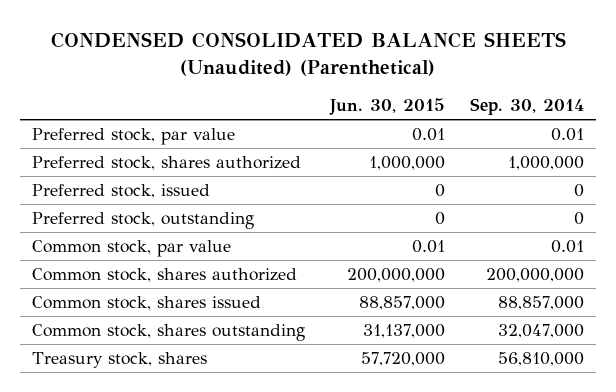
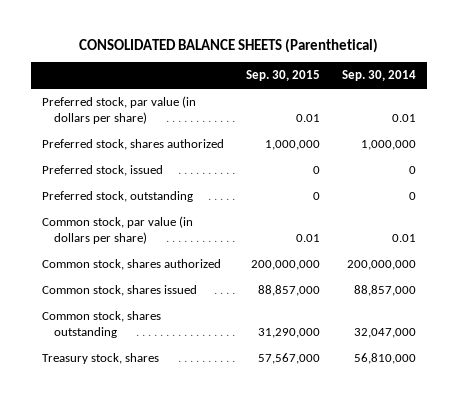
- CONDENSED CONSOLIDATED BALANCE SHEETS (Unaudited) (Parenthetical)
+ CONSOLIDATED BALANCE SHEETS (Parenthetical)
- | Jun. 30, 2015 | Sep. 30, 2014
+ | Sep. 30, 2015 | Sep. 30, 2014
- Preferred stock, par value | 0.01 | 0.01
+ Preferred stock, par value (in dollars per share) | 0.01 | 0.01
- Common stock, par value | 0.01 | 0.01
+ Common stock, par value (in dollars per share) | 0.01 | 0.01

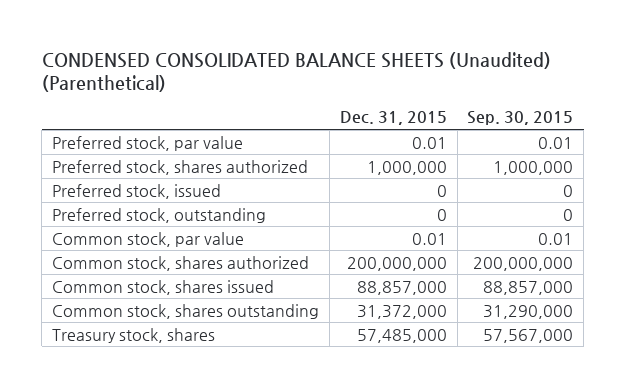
- CONSOLIDATED BALANCE SHEETS (Parenthetical)
+ CONDENSED CONSOLIDATED BALANCE SHEETS (Unaudited) (Parenthetical)
- | Sep. 30, 2015 | Sep. 30, 2014
+ | Dec. 31, 2015 | Sep. 30, 2015
- Preferred stock, par value (in dollars per share) | 0.01 | 0.01
+ Preferred stock, par value | 0.01 | 0.01
- Common stock, par value (in dollars per share) | 0.01 | 0.01
+ Common stock, par value | 0.01 | 0.01

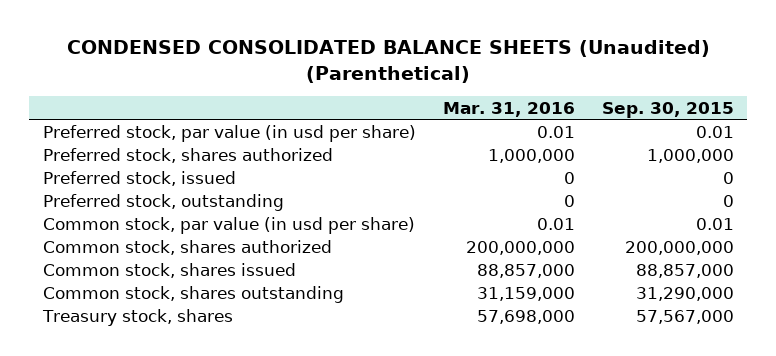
- | Dec. 31, 2015 | Sep. 30, 2015
+ | Mar. 31, 2016 | Sep. 30, 2015
- Preferred stock, par value | 0.01 | 0.01
+ Preferred stock, par value (in usd per share) | 0.01 | 0.01
- Common stock, par value | 0.01 | 0.01
+ Common stock, par value (in usd per share) | 0.01 | 0.01

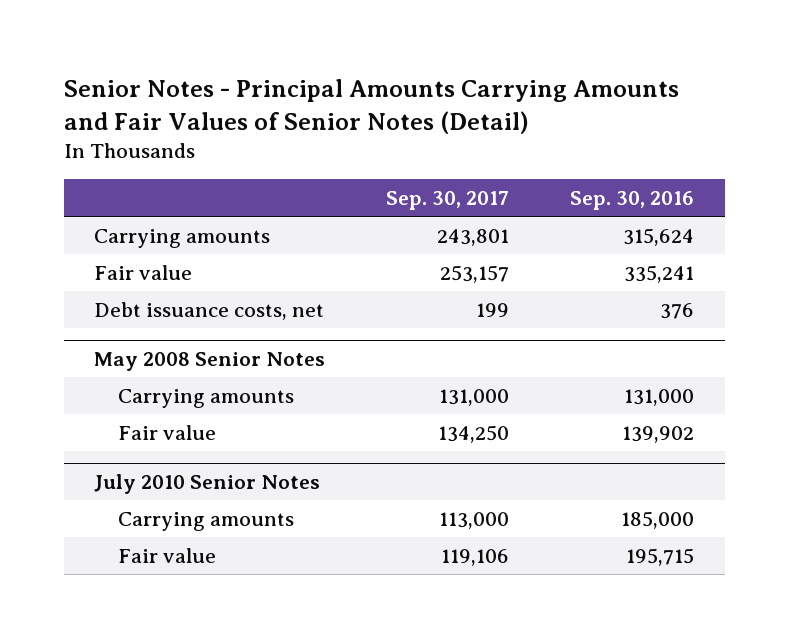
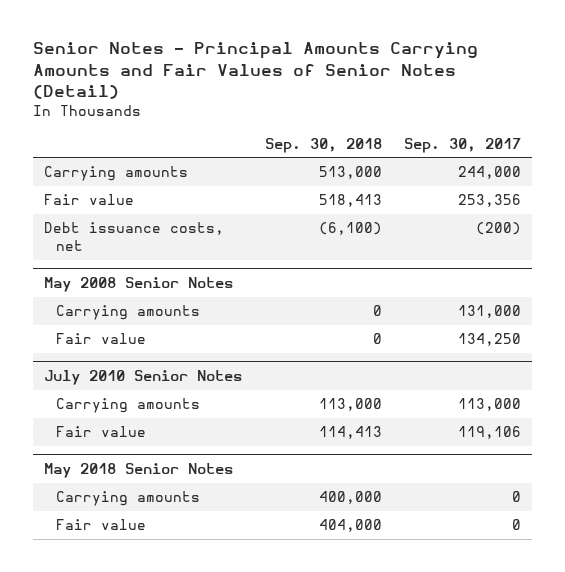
- | Sep. 30, 2017 | Sep. 30, 2016
+ | Sep. 30, 2018 | Sep. 30, 2017
- Carrying amounts | 243,801 | 315,624
- Fair value | 253,157 | 335,241
- Debt issuance costs, net | 199 | 376
+ Carrying amounts | 513,000 | 244,000
+ Fair value | 518,413 | 253,356
+ Debt issuance costs, net | (6,100) | (200)
+ May 2018 Senior Notes
+ Carrying amounts | 400,000 | 0
+ Fair value | 404,000 | 0

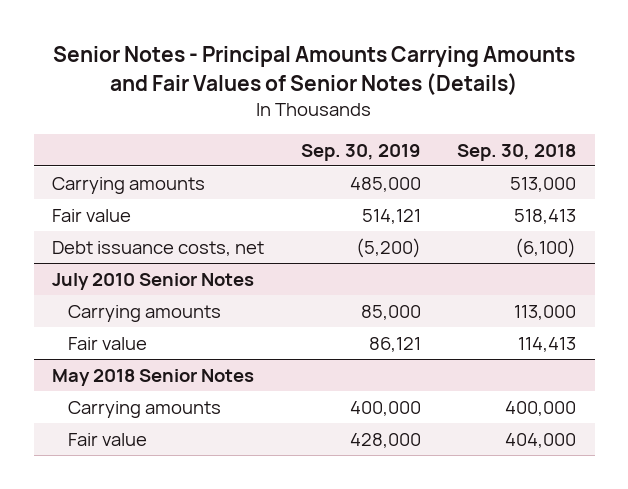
- Senior Notes - Principal Amounts Carrying Amounts and Fair Values of Senior Notes (Detail)
+ Senior Notes - Principal Amounts Carrying Amounts and Fair Values of Senior Notes (Details)
- | Sep. 30, 2018 | Sep. 30, 2017
+ | Sep. 30, 2019 | Sep. 30, 2018
- May 2008 Senior Notes
- Carrying amounts | 0 | 131,000
- Fair value | 0 | 134,250

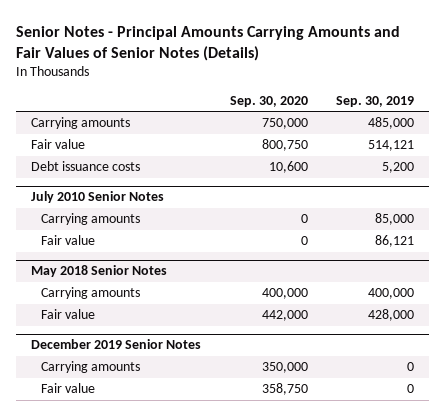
- | Sep. 30, 2019 | Sep. 30, 2018
+ | Sep. 30, 2020 | Sep. 30, 2019
- Debt issuance costs, net | (5,200) | (6,100)
+ Debt issuance costs | 10,600 | 5,200
+ December 2019 Senior Notes
+ Carrying amounts | 350,000 | 0
+ Fair value | 358,750 | 0

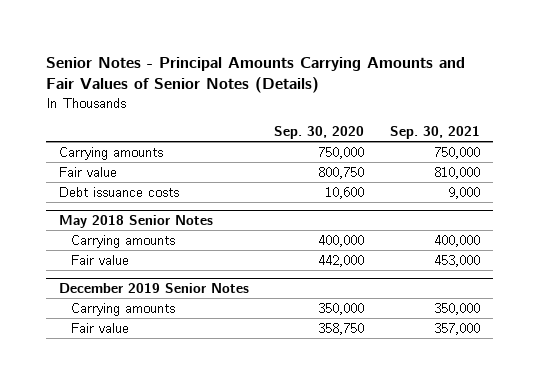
- | Sep. 30, 2020 | Sep. 30, 2019
+ | Sep. 30, 2020 | Sep. 30, 2021
- July 2010 Senior Notes
- Carrying amounts | 0 | 85,000
- Fair value | 0 | 86,121

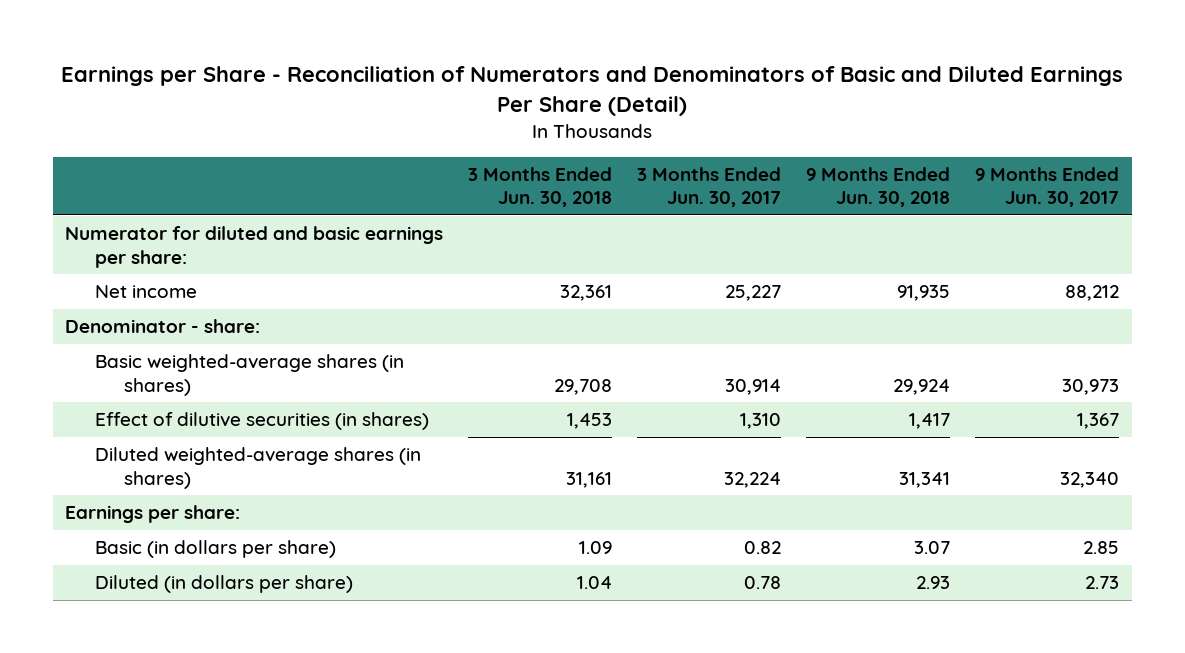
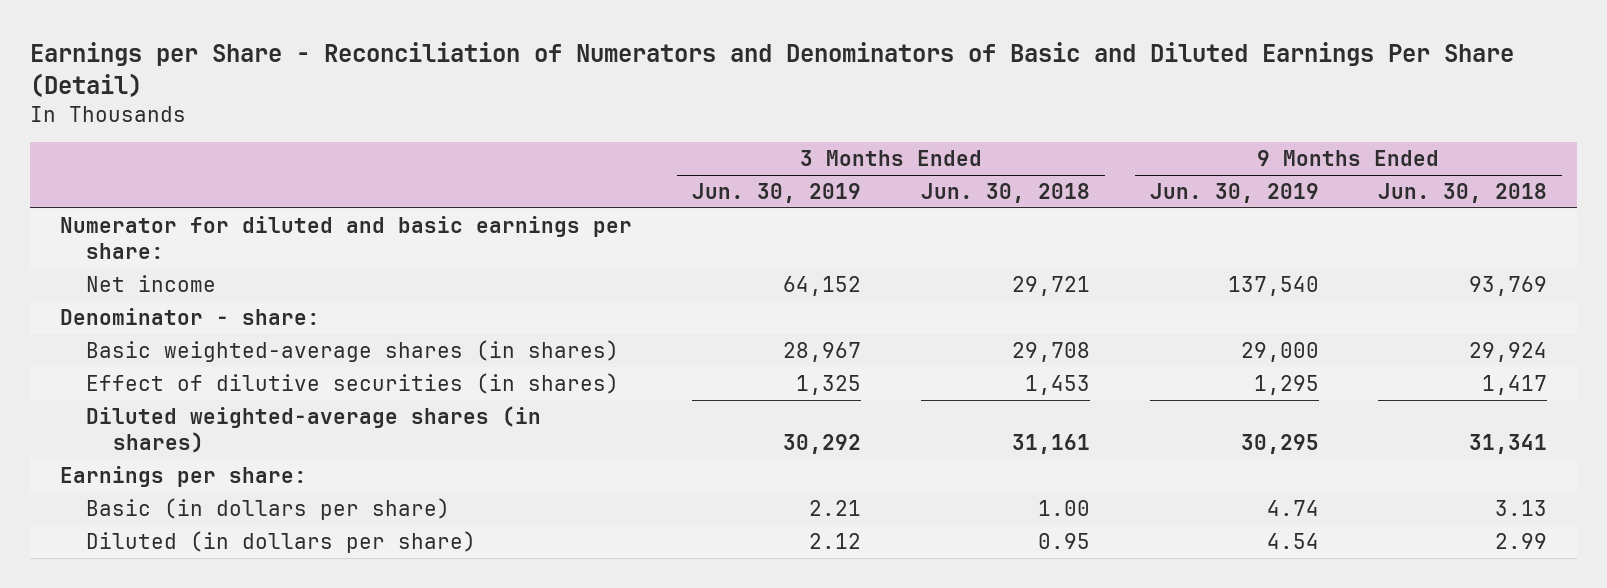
- | 3 Months Ended Jun. 30, 2018 | 3 Months Ended Jun. 30, 2017 | 9 Months Ended Jun. 30, 2018 | 9 Months Ended Jun. 30, 2017
+ | 3 Months Ended Jun. 30, 2019 | 3 Months Ended Jun. 30, 2018 | 9 Months Ended Jun. 30, 2019 | 9 Months Ended Jun. 30, 2018
- Net income | 32,361 | 25,227 | 91,935 | 88,212
+ Net income | 64,152 | 29,721 | 137,540 | 93,769
- Basic (in dollars per share) | 1.09 | 0.82 | 3.07 | 2.85
- Diluted (in dollars per share) | 1.04 | 0.78 | 2.93 | 2.73
+ Basic (in dollars per share) | 2.21 | 1.00 | 4.74 | 3.13
+ Diluted (in dollars per share) | 2.12 | 0.95 | 4.54 | 2.99

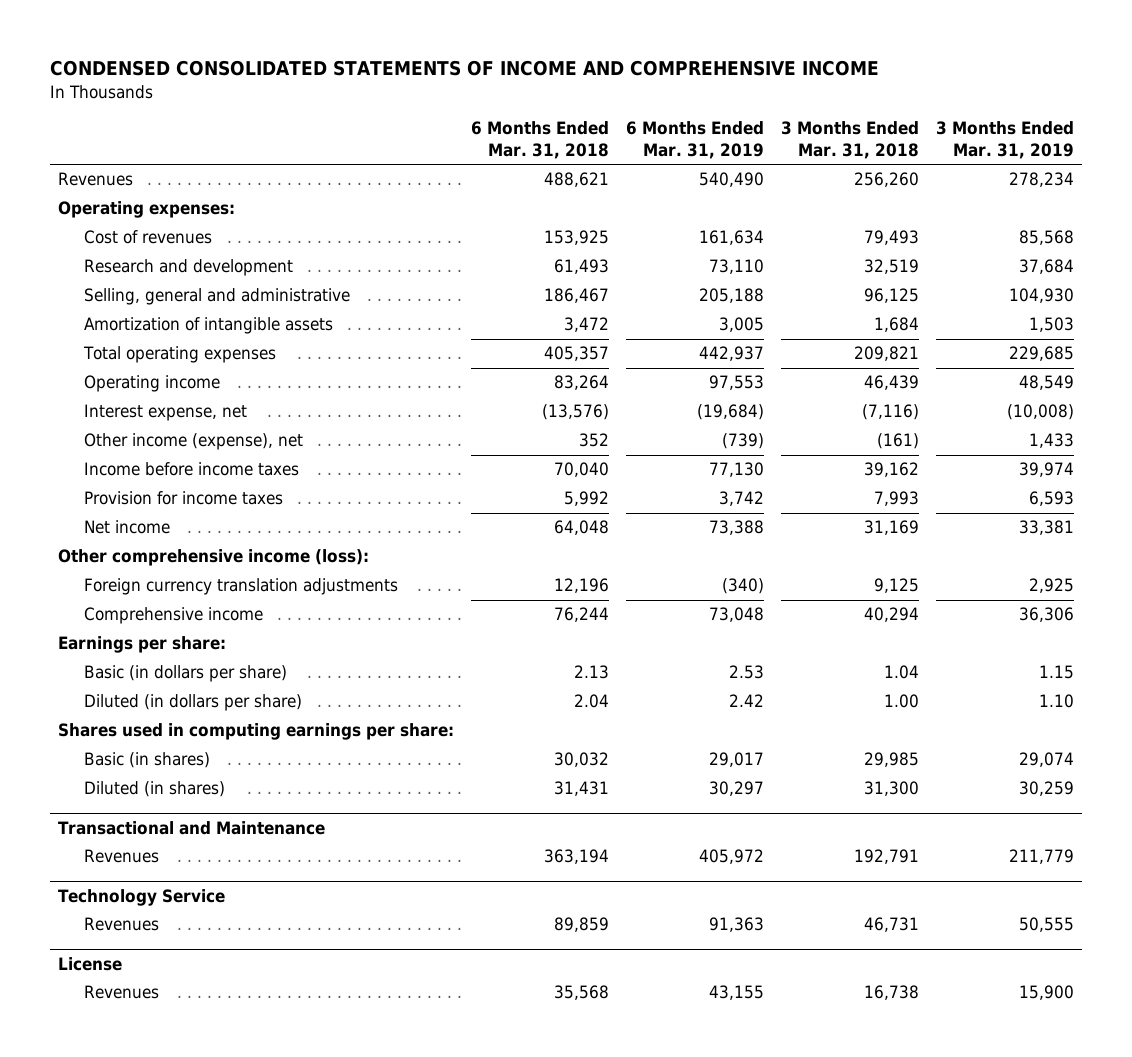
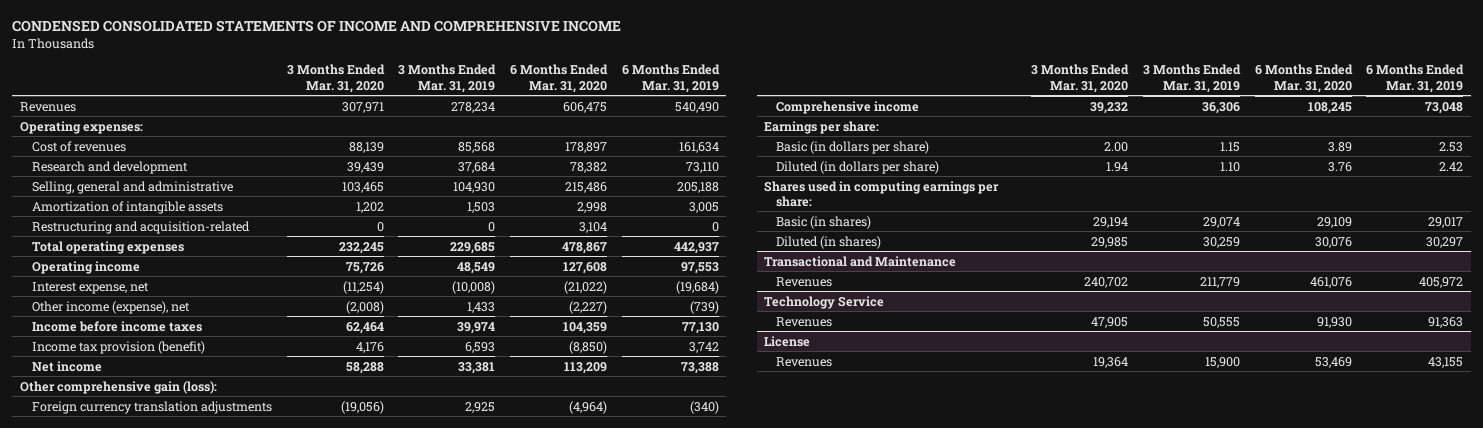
- | 6 Months Ended Mar. 31, 2018 | 6 Months Ended Mar. 31, 2019 | 3 Months Ended Mar. 31, 2018 | 3 Months Ended Mar. 31, 2019
+ | 3 Months Ended Mar. 31, 2020 | 3 Months Ended Mar. 31, 2019 | 6 Months Ended Mar. 31, 2020 | 6 Months Ended Mar. 31, 2019
+ Restructuring and acquisition-related | 0 | 0 | 3,104 | 0
- Provision for income taxes | 5,992 | 3,742 | 7,993 | 6,593
+ Income tax provision (benefit) | 4,176 | 6,593 | (8,850) | 3,742
- Other comprehensive income (loss):
+ Other comprehensive gain (loss):

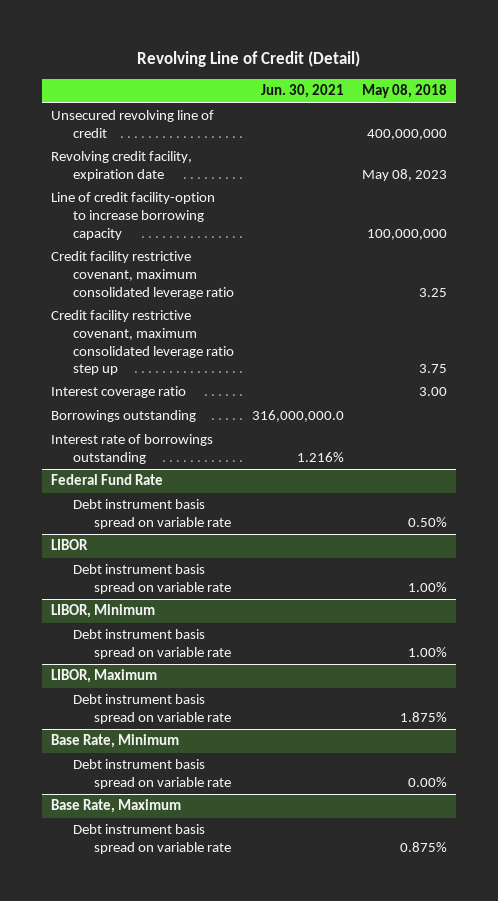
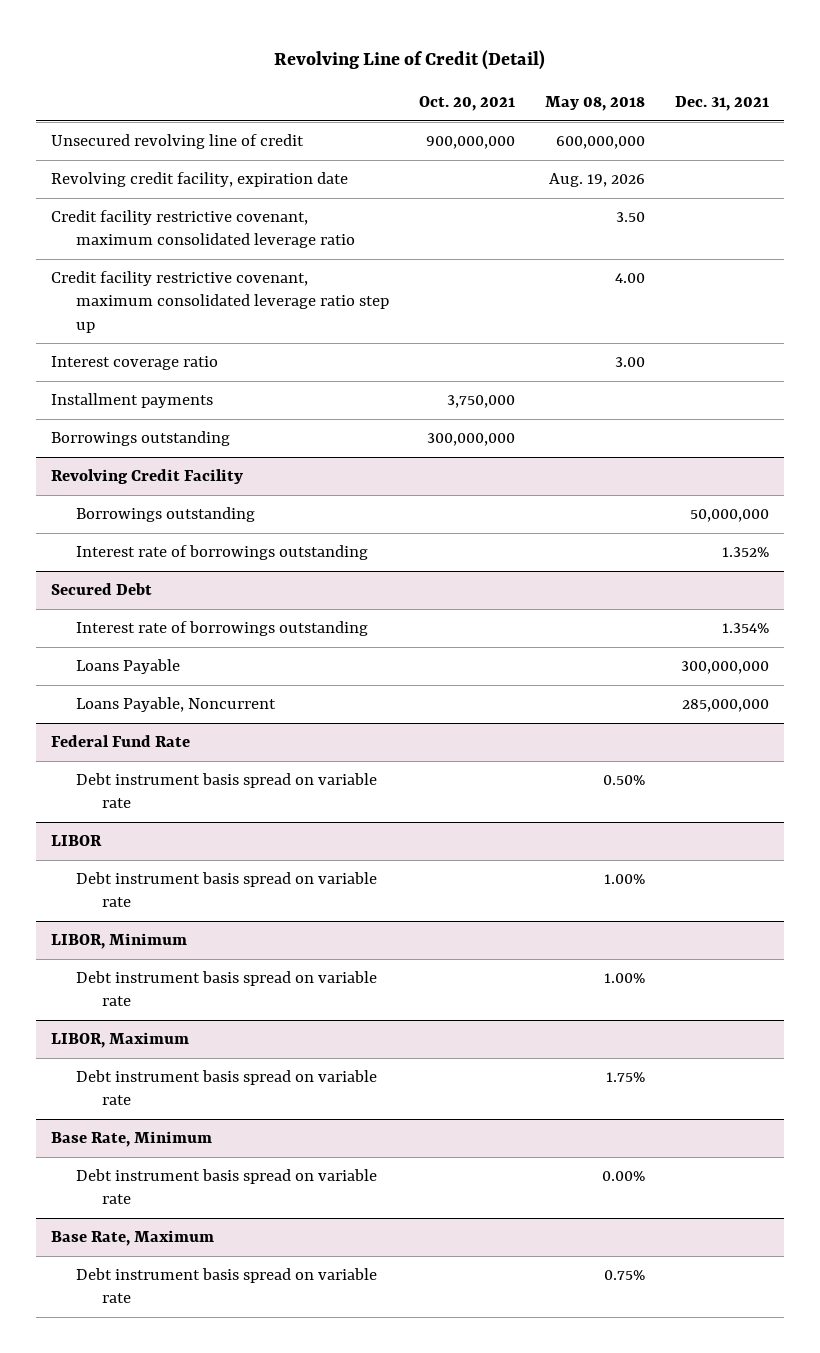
- | Jun. 30, 2021 | May 08, 2018
+ | Oct. 20, 2021 | May 08, 2018 | Dec. 31, 2021
- Unsecured revolving line of credit | | 400,000,000
- Revolving credit facility, expiration date | | May 08, 2023
- Line of credit facility-option to increase borrowing capacity | | 100,000,000
- Credit facility restrictive covenant, maximum consolidated leverage ratio | | 3.25
- Credit facility restrictive covenant, maximum consolidated leverage ratio step up | | 3.75
+ Unsecured revolving line of credit | 900,000,000 | 600,000,000 |
+ Revolving credit facility, expiration date | | Aug. 19, 2026 |
+ Credit facility restrictive covenant, maximum consolidated leverage ratio | | 3.50 |
+ Credit facility restrictive covenant, maximum consolidated leverage ratio step up | | 4.00 |
+ Installment payments | 3,750,000 | |
+ Revolving Credit Facility
+ Borrowings outstanding | | | 50,000,000
+ Secured Debt
+ Interest rate of borrowings outstanding | | | 1.354%
+ Loans Payable | | | 300,000,000
+ Loans Payable, Noncurrent | | | 285,000,000
@ LIBOR, Maximum
- Debt instrument basis spread on variable rate | | 1.875%
+ Debt instrument basis spread on variable rate | | 1.75% |
@ Base Rate, Maximum
- Debt instrument basis spread on variable rate | | 0.875%
+ Debt instrument basis spread on variable rate | | 0.75% |

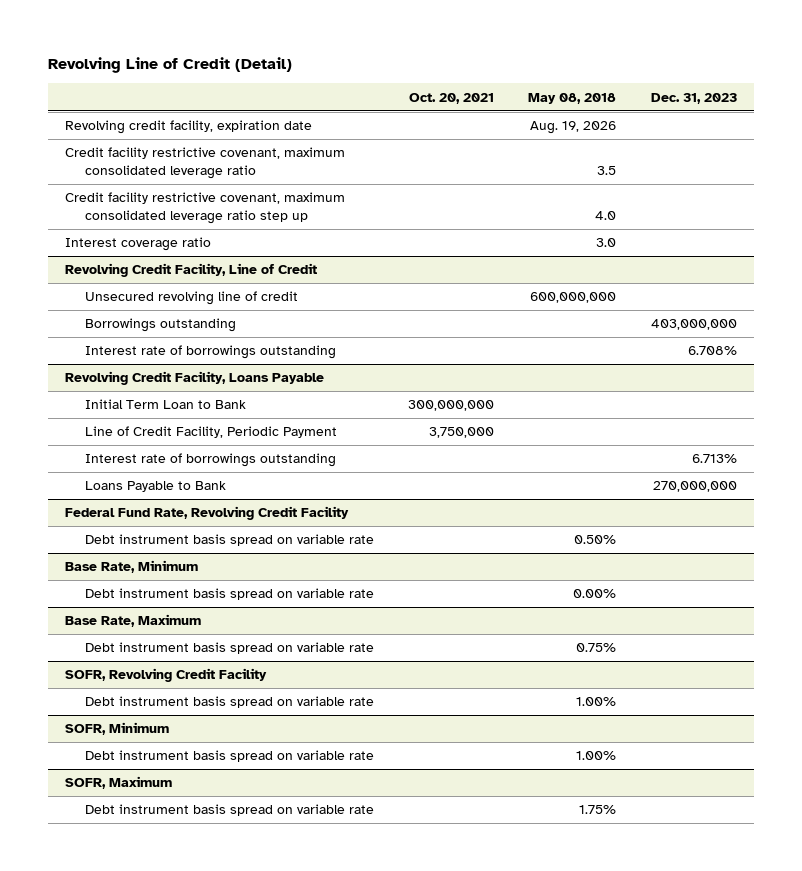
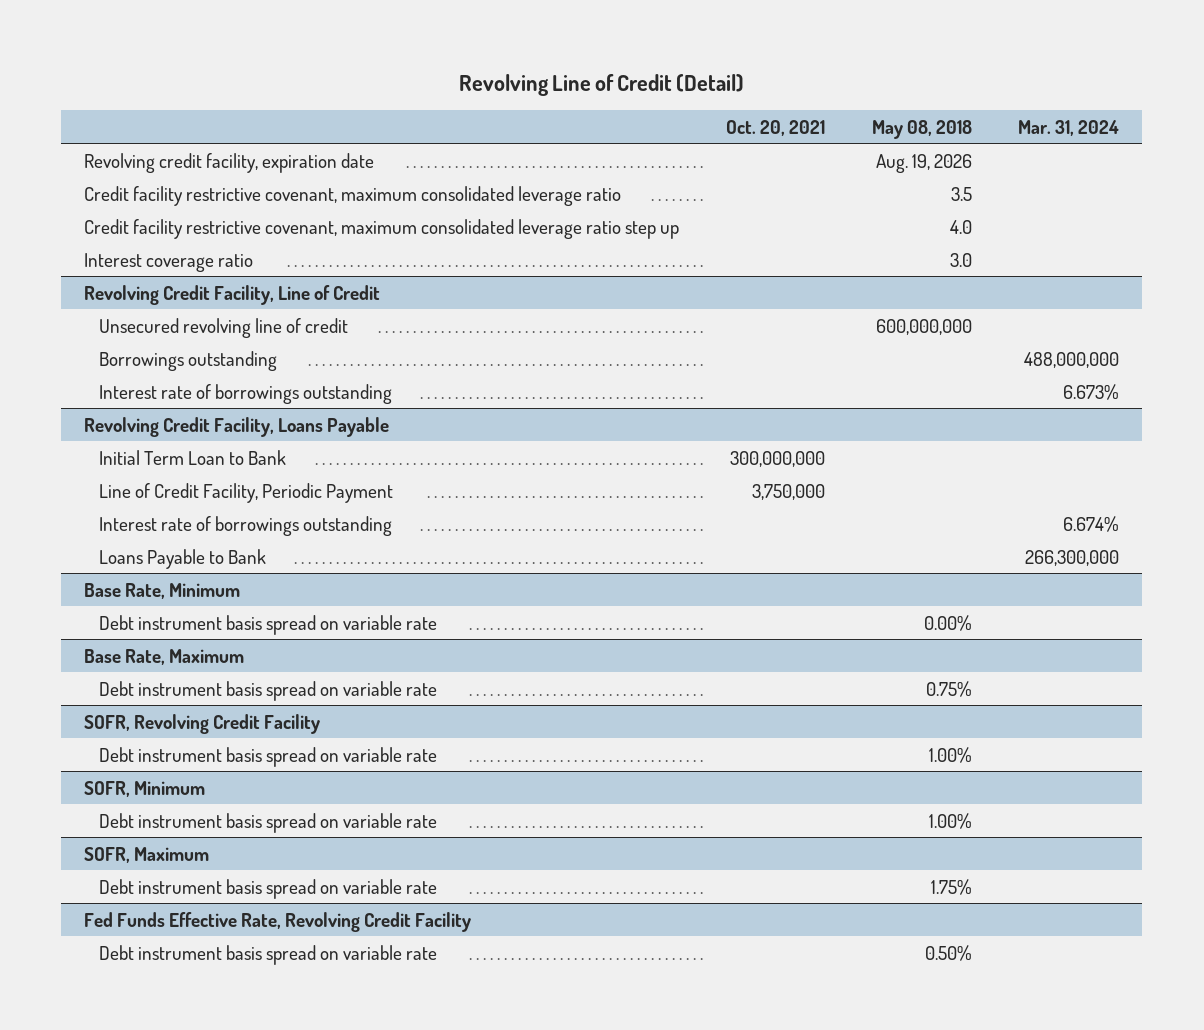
- | Oct. 20, 2021 | May 08, 2018 | Dec. 31, 2023
+ | Oct. 20, 2021 | May 08, 2018 | Mar. 31, 2024
- Federal Fund Rate, Revolving Credit Facility
- Debt instrument basis spread on variable rate | | 0.50% |
+ Fed Funds Effective Rate, Revolving Credit Facility
+ Debt instrument basis spread on variable rate | | 0.50% |

